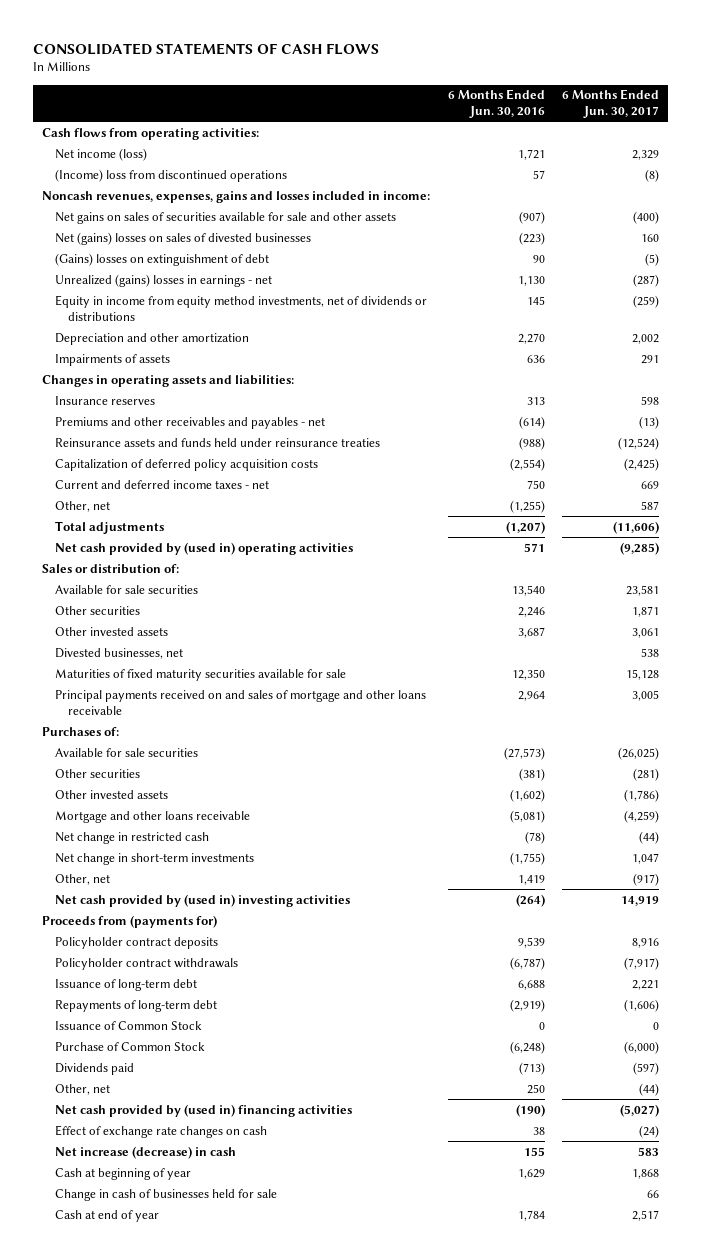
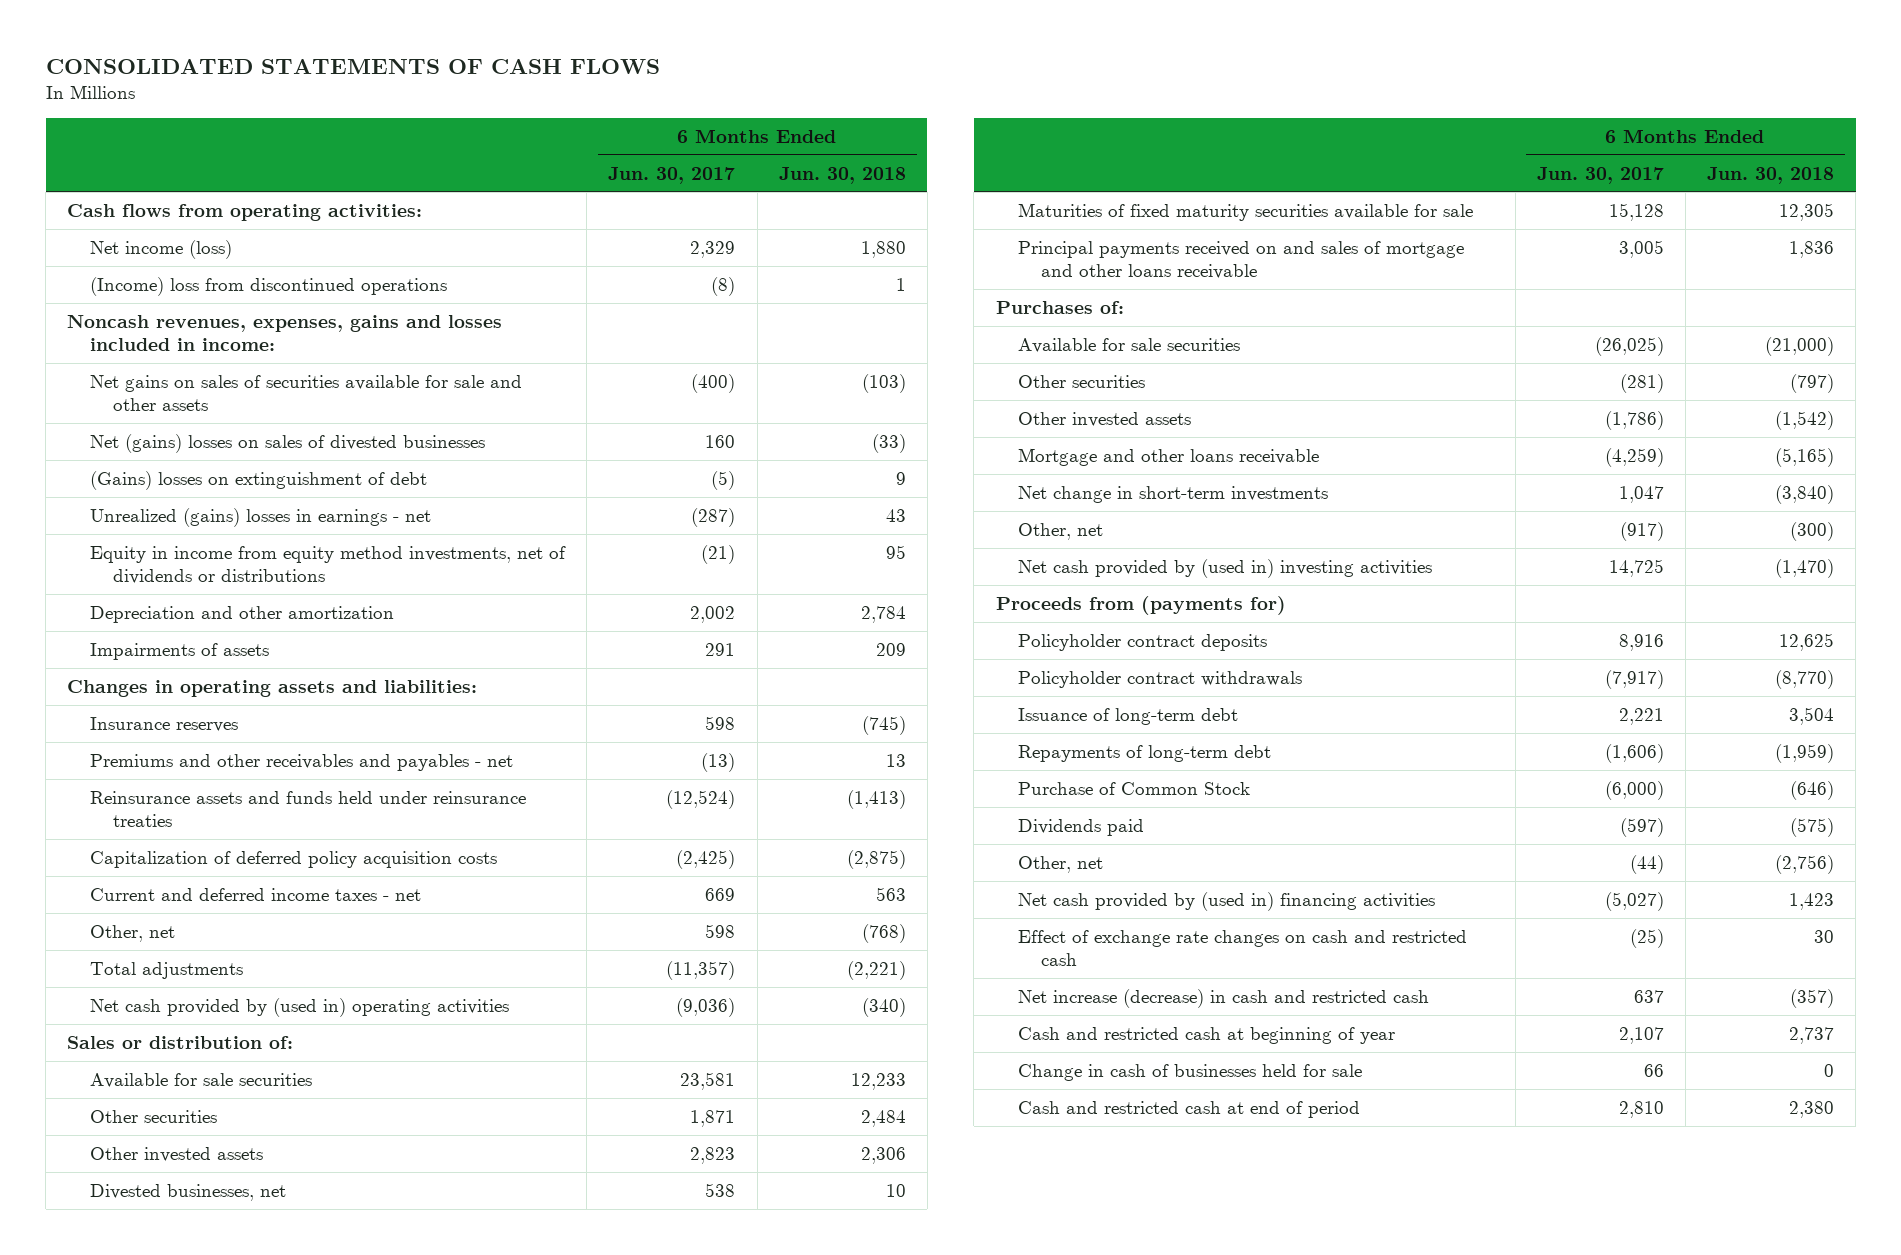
- | 6 Months Ended Jun. 30, 2016 | 6 Months Ended Jun. 30, 2017
+ | 6 Months Ended Jun. 30, 2017 | 6 Months Ended Jun. 30, 2018
- Equity in income from equity method investments, net of dividends or distributions | 145 | (259)
+ Equity in income from equity method investments, net of dividends or distributions | (21) | 95
- Other, net | (1,255) | 587
- Total adjustments | (1,207) | (11,606)
- Net cash provided by (used in) operating activities | 571 | (9,285)
+ Other, net | 598 | (768)
+ Total adjustments | (11,357) | (2,221)
+ Net cash provided by (used in) operating activities | (9,036) | (340)
- Other invested assets | 3,687 | 3,061
+ Other invested assets | 2,823 | 2,306
- Net change in restricted cash | (78) | (44)
- Net cash provided by (used in) investing activities | (264) | 14,919
+ Net cash provided by (used in) investing activities | 14,725 | (1,470)
- Issuance of Common Stock | 0 | 0
- Effect of exchange rate changes on cash | 38 | (24)
- Net increase (decrease) in cash | 155 | 583
- Cash at beginning of year | 1,629 | 1,868
+ Effect of exchange rate changes on cash and restricted cash | (25) | 30
+ Net increase (decrease) in cash and restricted cash | 637 | (357)
+ Cash and restricted cash at beginning of year | 2,107 | 2,737
- Cash at end of year | 1,784 | 2,517
+ Cash and restricted cash at end of period | 2,810 | 2,380

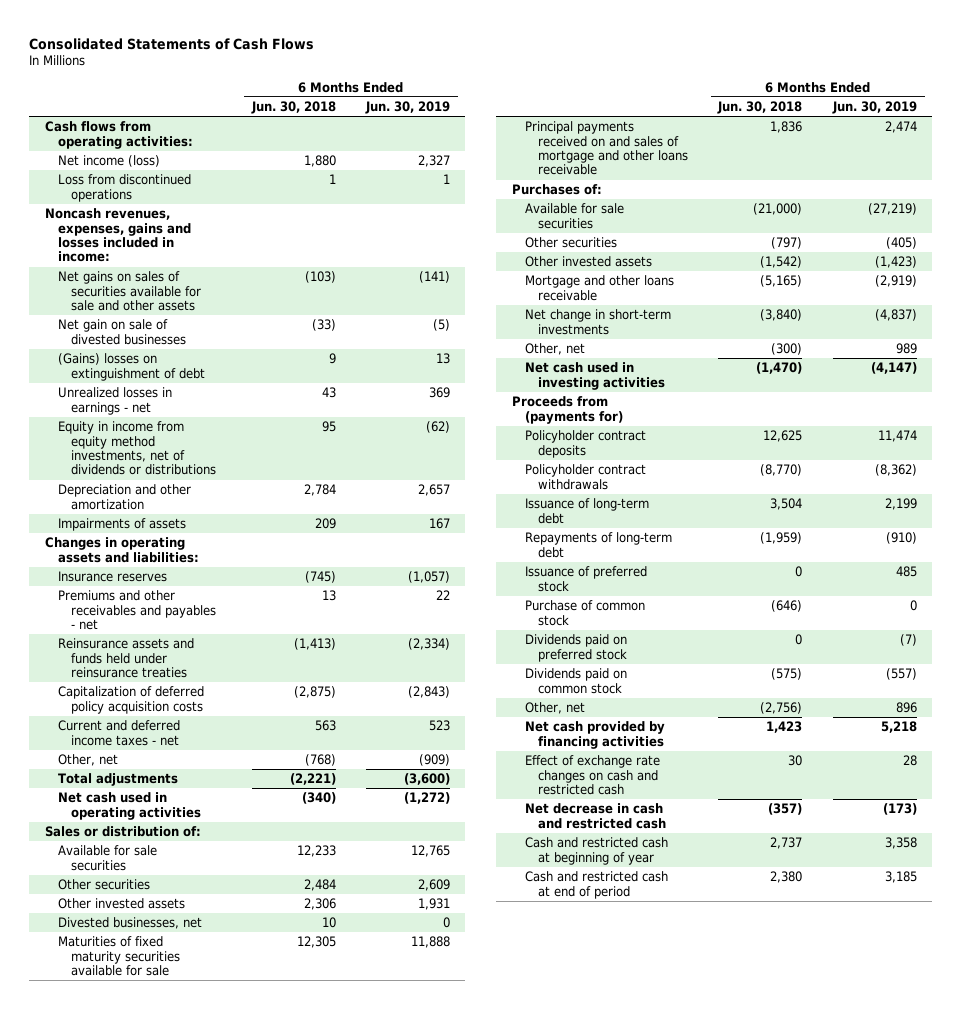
- CONSOLIDATED STATEMENTS OF CASH FLOWS
+ Consolidated Statements of Cash Flows
- | 6 Months Ended Jun. 30, 2017 | 6 Months Ended Jun. 30, 2018
+ | 6 Months Ended Jun. 30, 2018 | 6 Months Ended Jun. 30, 2019
- (Income) loss from discontinued operations | (8) | 1
+ Loss from discontinued operations | 1 | 1
- Net (gains) losses on sales of divested businesses | 160 | (33)
+ Net gain on sale of divested businesses | (33) | (5)
- Unrealized (gains) losses in earnings - net | (287) | 43
+ Unrealized losses in earnings - net | 43 | 369
- Net cash provided by (used in) operating activities | (9,036) | (340)
+ Net cash used in operating activities | (340) | (1,272)
- Net cash provided by (used in) investing activities | 14,725 | (1,470)
+ Net cash used in investing activities | (1,470) | (4,147)
- Purchase of Common Stock | (6,000) | (646)
- Dividends paid | (597) | (575)
+ Issuance of preferred stock | 0 | 485
+ Purchase of common stock | (646) | 0
+ Dividends paid on preferred stock | 0 | (7)
+ Dividends paid on common stock | (575) | (557)
- Net cash provided by (used in) financing activities | (5,027) | 1,423
+ Net cash provided by financing activities | 1,423 | 5,218
- Net increase (decrease) in cash and restricted cash | 637 | (357)
+ Net decrease in cash and restricted cash | (357) | (173)
- Change in cash of businesses held for sale | 66 | 0

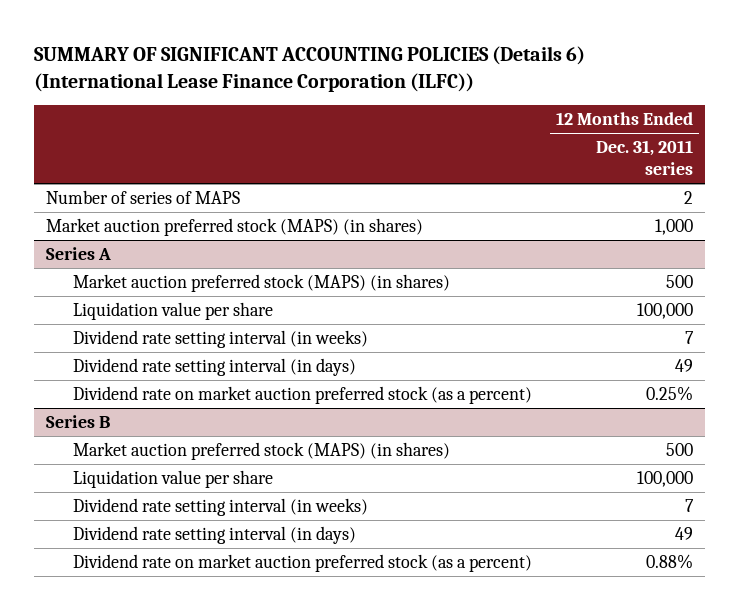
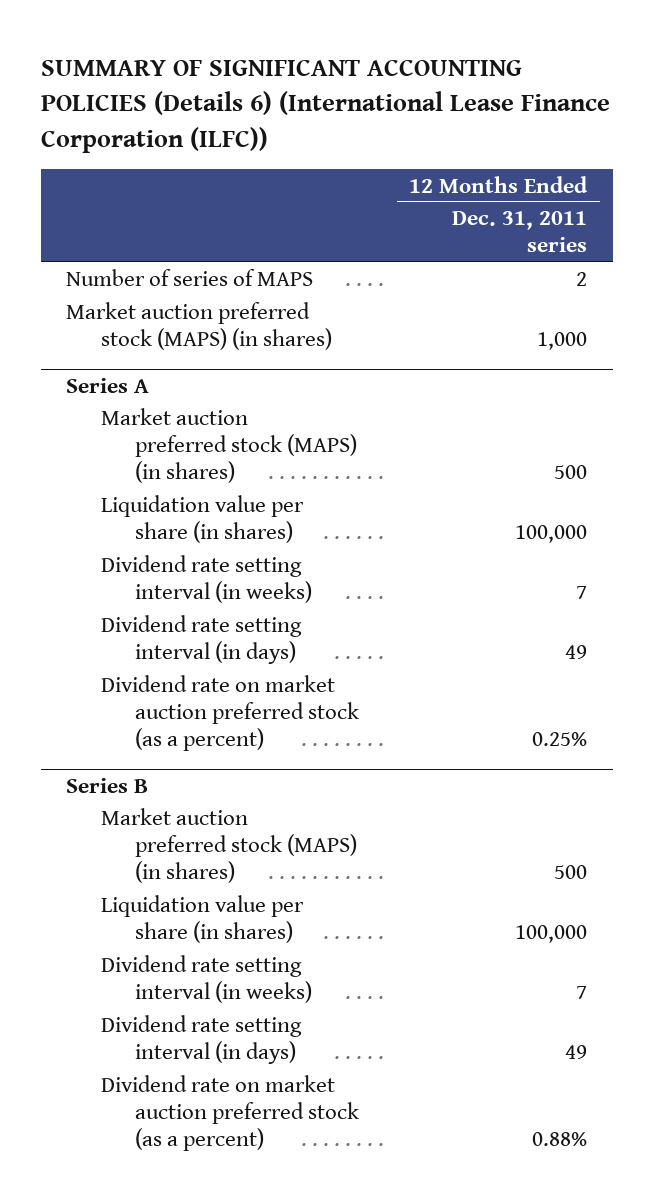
@ Series A
- Liquidation value per share | 100,000
+ Liquidation value per share (in shares) | 100,000
@ Series B
- Liquidation value per share | 100,000
+ Liquidation value per share (in shares) | 100,000

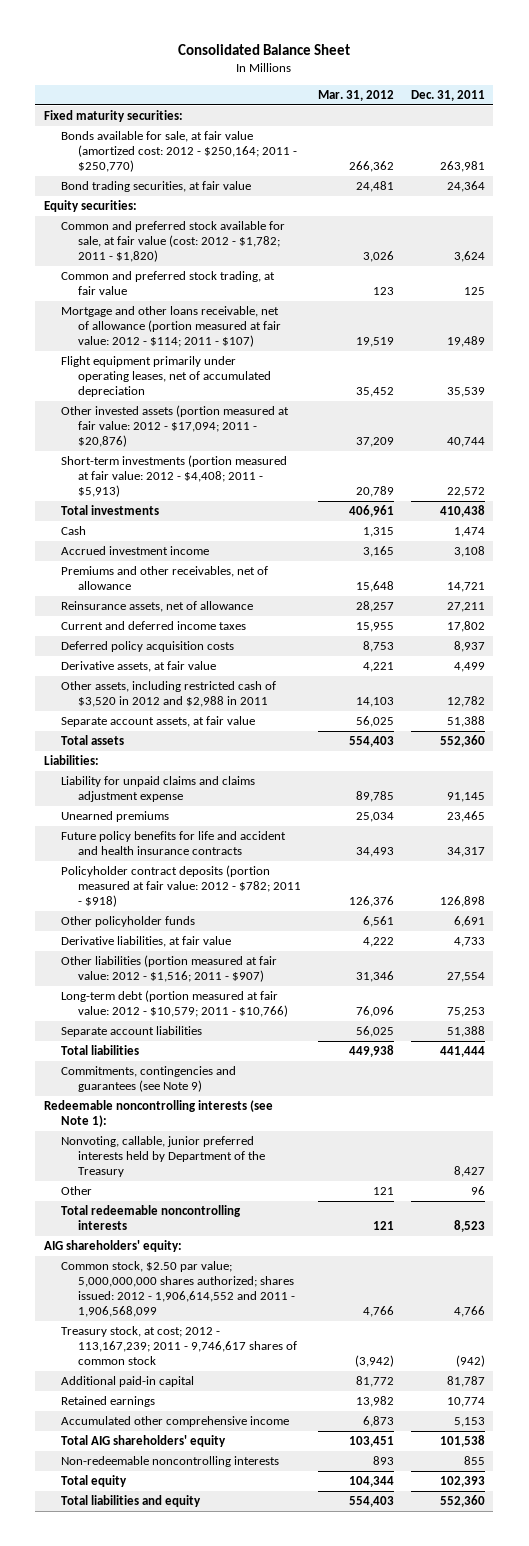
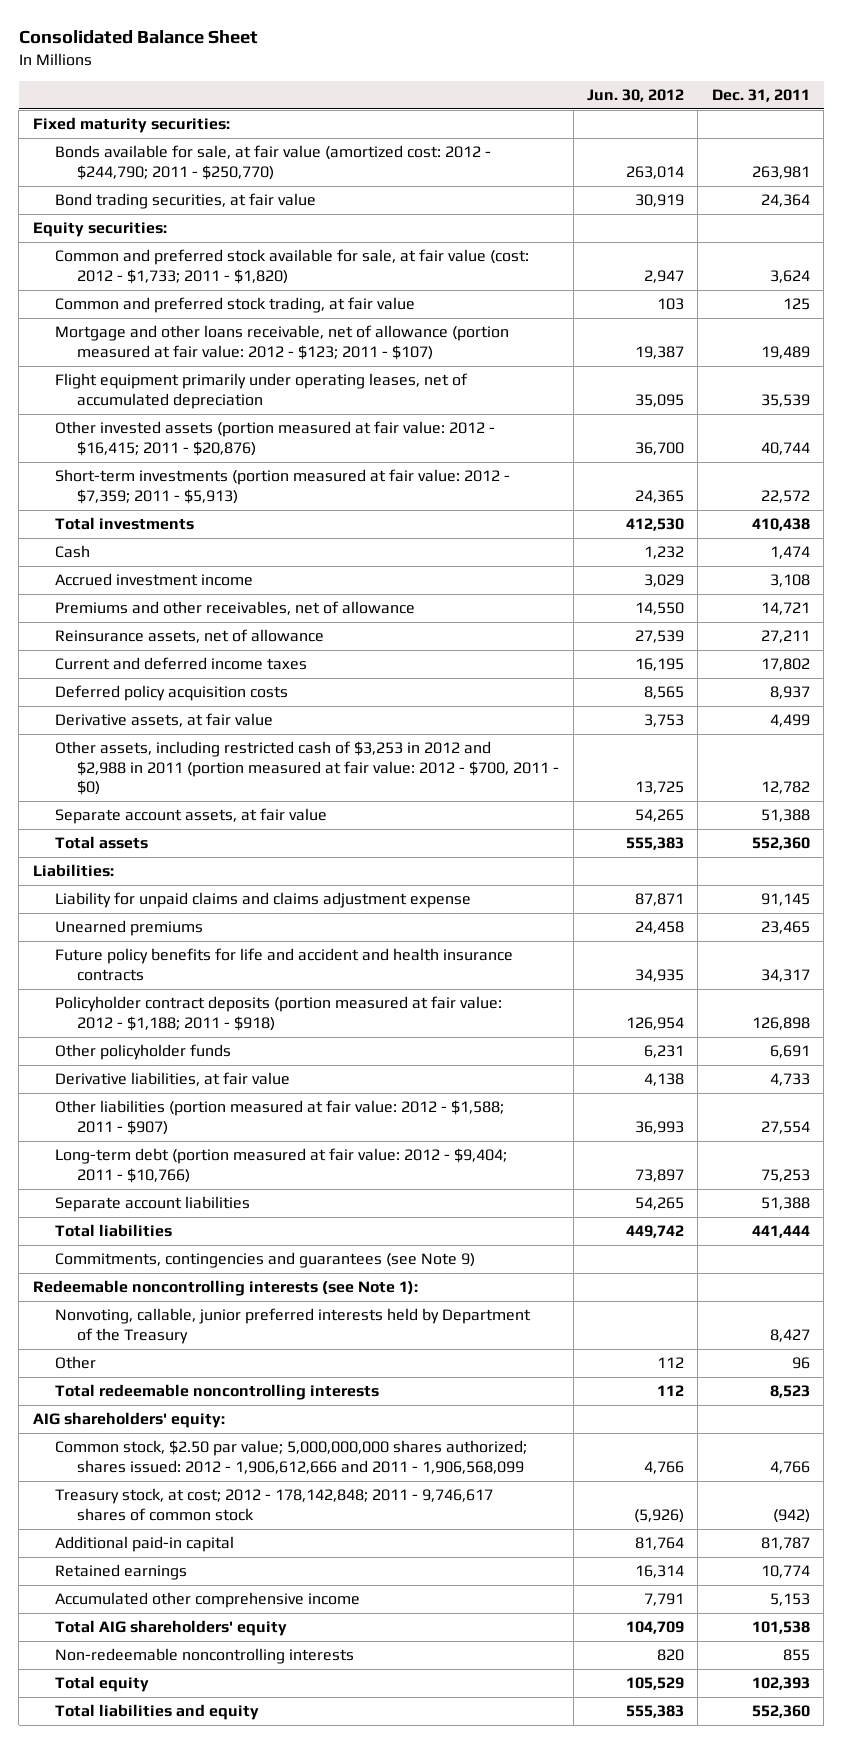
- | Mar. 31, 2012 | Dec. 31, 2011
+ | Jun. 30, 2012 | Dec. 31, 2011
- Bonds available for sale, at fair value (amortized cost: 2012 - $250,164; 2011 - $250,770) | 266,362 | 263,981
+ Bonds available for sale, at fair value (amortized cost: 2012 - $244,790; 2011 - $250,770) | 263,014 | 263,981
- Common and preferred stock available for sale, at fair value (cost: 2012 - $1,782; 2011 - $1,820) | 3,026 | 3,624
+ Common and preferred stock available for sale, at fair value (cost: 2012 - $1,733; 2011 - $1,820) | 2,947 | 3,624
- Mortgage and other loans receivable, net of allowance (portion measured at fair value: 2012 - $114; 2011 - $107) | 19,519 | 19,489
+ Mortgage and other loans receivable, net of allowance (portion measured at fair value: 2012 - $123; 2011 - $107) | 19,387 | 19,489
- Other invested assets (portion measured at fair value: 2012 - $17,094; 2011 - $20,876) | 37,209 | 40,744
- Short-term investments (portion measured at fair value: 2012 - $4,408; 2011 - $5,913) | 20,789 | 22,572
+ Other invested assets (portion measured at fair value: 2012 - $16,415; 2011 - $20,876) | 36,700 | 40,744
+ Short-term investments (portion measured at fair value: 2012 - $7,359; 2011 - $5,913) | 24,365 | 22,572
- Other assets, including restricted cash of $3,520 in 2012 and $2,988 in 2011 | 14,103 | 12,782
+ Other assets, including restricted cash of $3,253 in 2012 and $2,988 in 2011 (portion measured at fair value: 2012 - $700, 2011 - $0) | 13,725 | 12,782
- Policyholder contract deposits (portion measured at fair value: 2012 - $782; 2011 - $918) | 126,376 | 126,898
+ Policyholder contract deposits (portion measured at fair value: 2012 - $1,188; 2011 - $918) | 126,954 | 126,898
- Other liabilities (portion measured at fair value: 2012 - $1,516; 2011 - $907) | 31,346 | 27,554
- Long-term debt (portion measured at fair value: 2012 - $10,579; 2011 - $10,766) | 76,096 | 75,253
+ Other liabilities (portion measured at fair value: 2012 - $1,588; 2011 - $907) | 36,993 | 27,554
+ Long-term debt (portion measured at fair value: 2012 - $9,404; 2011 - $10,766) | 73,897 | 75,253
- Common stock, $2.50 par value; 5,000,000,000 shares authorized; shares issued: 2012 - 1,906,614,552 and 2011 - 1,906,568,099 | 4,766 | 4,766
- Treasury stock, at cost; 2012 - 113,167,239; 2011 - 9,746,617 shares of common stock | (3,942) | (942)
+ Common stock, $2.50 par value; 5,000,000,000 shares authorized; shares issued: 2012 - 1,906,612,666 and 2011 - 1,906,568,099 | 4,766 | 4,766
+ Treasury stock, at cost; 2012 - 178,142,848; 2011 - 9,746,617 shares of common stock | (5,926) | (942)

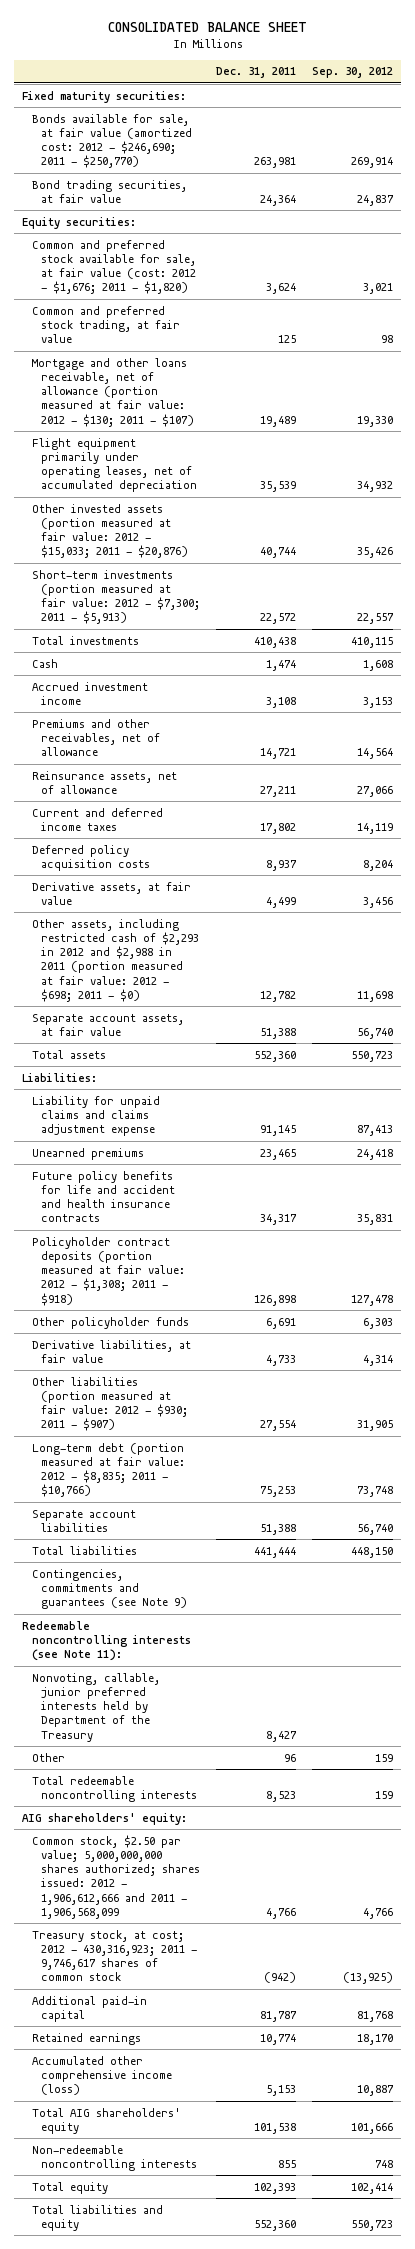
- Consolidated Balance Sheet
+ CONSOLIDATED BALANCE SHEET
- | Jun. 30, 2012 | Dec. 31, 2011
+ | Dec. 31, 2011 | Sep. 30, 2012
- Bonds available for sale, at fair value (amortized cost: 2012 - $244,790; 2011 - $250,770) | 263,014 | 263,981
+ Bonds available for sale, at fair value (amortized cost: 2012 - $246,690; 2011 - $250,770) | 263,981 | 269,914
- Common and preferred stock available for sale, at fair value (cost: 2012 - $1,733; 2011 - $1,820) | 2,947 | 3,624
+ Common and preferred stock available for sale, at fair value (cost: 2012 - $1,676; 2011 - $1,820) | 3,624 | 3,021
- Mortgage and other loans receivable, net of allowance (portion measured at fair value: 2012 - $123; 2011 - $107) | 19,387 | 19,489
+ Mortgage and other loans receivable, net of allowance (portion measured at fair value: 2012 - $130; 2011 - $107) | 19,489 | 19,330
- Other invested assets (portion measured at fair value: 2012 - $16,415; 2011 - $20,876) | 36,700 | 40,744
- Short-term investments (portion measured at fair value: 2012 - $7,359; 2011 - $5,913) | 24,365 | 22,572
+ Other invested assets (portion measured at fair value: 2012 - $15,033; 2011 - $20,876) | 40,744 | 35,426
+ Short-term investments (portion measured at fair value: 2012 - $7,300; 2011 - $5,913) | 22,572 | 22,557
- Other assets, including restricted cash of $3,253 in 2012 and $2,988 in 2011 (portion measured at fair value: 2012 - $700, 2011 - $0) | 13,725 | 12,782
+ Other assets, including restricted cash of $2,293 in 2012 and $2,988 in 2011 (portion measured at fair value: 2012 - $698; 2011 - $0) | 12,782 | 11,698
- Policyholder contract deposits (portion measured at fair value: 2012 - $1,188; 2011 - $918) | 126,954 | 126,898
+ Policyholder contract deposits (portion measured at fair value: 2012 - $1,308; 2011 - $918) | 126,898 | 127,478
- Other liabilities (portion measured at fair value: 2012 - $1,588; 2011 - $907) | 36,993 | 27,554
- Long-term debt (portion measured at fair value: 2012 - $9,404; 2011 - $10,766) | 73,897 | 75,253
+ Other liabilities (portion measured at fair value: 2012 - $930; 2011 - $907) | 27,554 | 31,905
+ Long-term debt (portion measured at fair value: 2012 - $8,835; 2011 - $10,766) | 75,253 | 73,748
- Commitments, contingencies and guarantees (see Note 9)
- Redeemable noncontrolling interests (see Note 1):
+ Contingencies, commitments and guarantees (see Note 9)
+ Redeemable noncontrolling interests (see Note 11):
- Treasury stock, at cost; 2012 - 178,142,848; 2011 - 9,746,617 shares of common stock | (5,926) | (942)
+ Treasury stock, at cost; 2012 - 430,316,923; 2011 - 9,746,617 shares of common stock | (942) | (13,925)
- Accumulated other comprehensive income | 7,791 | 5,153
+ Accumulated other comprehensive income (loss) | 5,153 | 10,887

